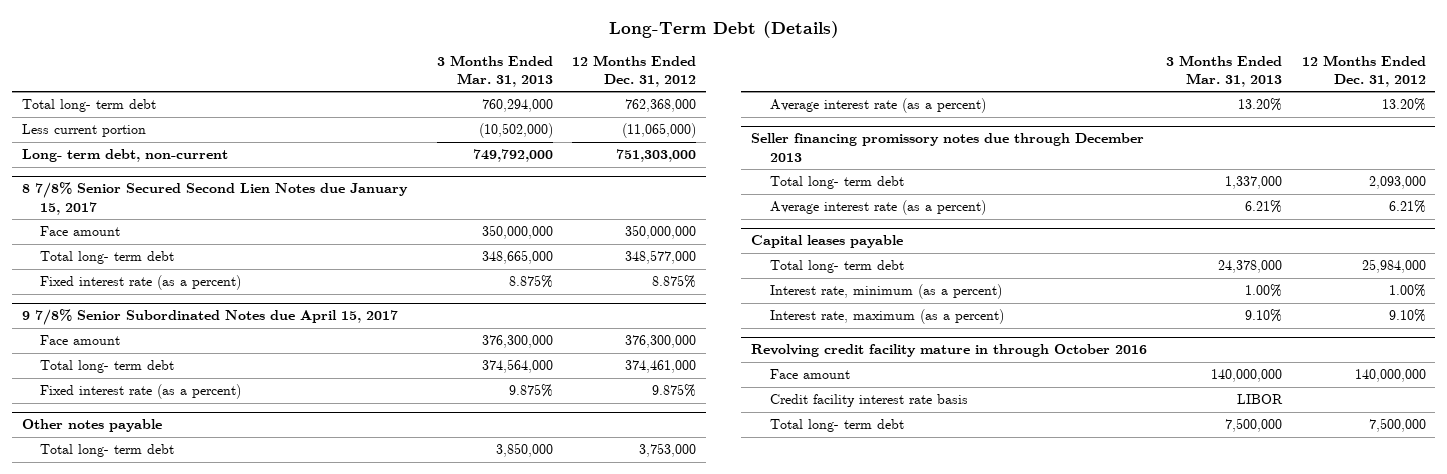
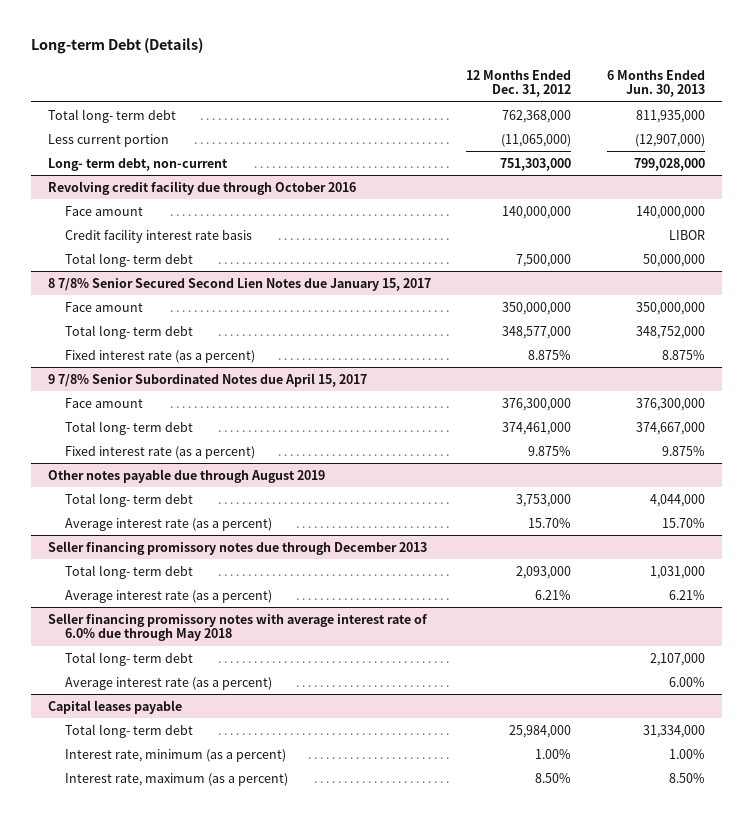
- Long-Term Debt (Details)
+ Long-term Debt (Details)
- | 3 Months Ended Mar. 31, 2013 | 12 Months Ended Dec. 31, 2012
+ | 12 Months Ended Dec. 31, 2012 | 6 Months Ended Jun. 30, 2013
+ Revolving credit facility due through October 2016
+ Face amount | 140,000,000 | 140,000,000
+ Credit facility interest rate basis | | LIBOR
+ Total long- term debt | 7,500,000 | 50,000,000
- Other notes payable
+ Other notes payable due through August 2019
- Average interest rate (as a percent) | 13.20% | 13.20%
+ Average interest rate (as a percent) | 15.70% | 15.70%
+ Seller financing promissory notes with average interest rate of 6.0% due through May 2018
+ Total long- term debt | | 2,107,000
+ Average interest rate (as a percent) | | 6.00%
@ Capital leases payable
- Interest rate, maximum (as a percent) | 9.10% | 9.10%
- Revolving credit facility mature in through October 2016
- Face amount | 140,000,000 | 140,000,000
- Credit facility interest rate basis | LIBOR |
- Total long- term debt | 7,500,000 | 7,500,000
@ Capital leases payable
+ Interest rate, maximum (as a percent) | 8.50% | 8.50%

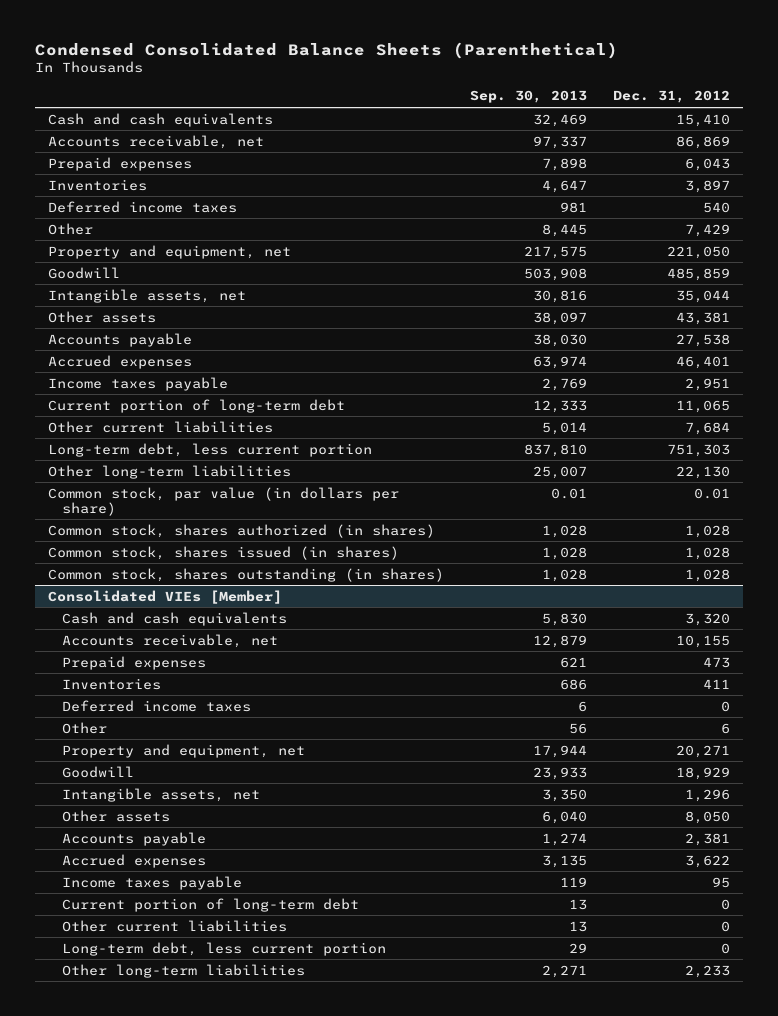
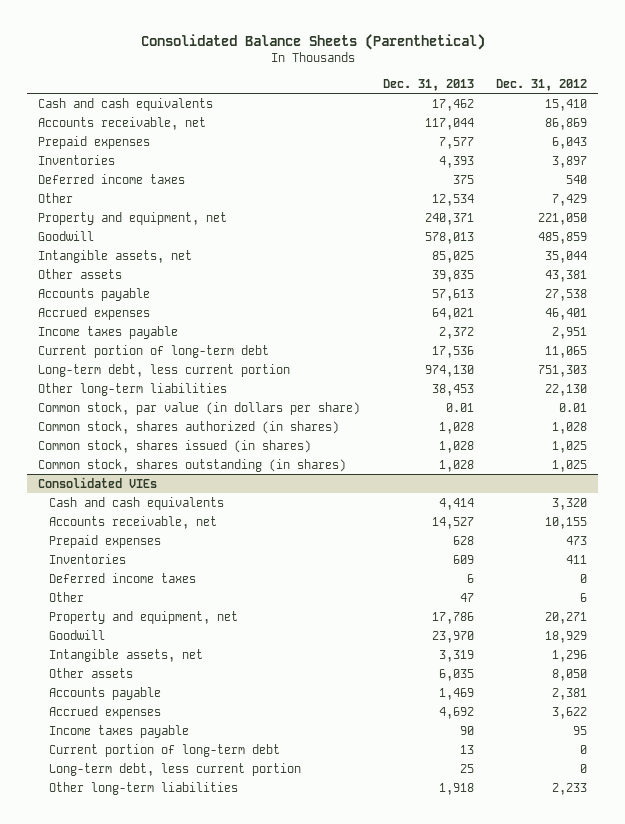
- Condensed Consolidated Balance Sheets (Parenthetical)
+ Consolidated Balance Sheets (Parenthetical)
- | Sep. 30, 2013 | Dec. 31, 2012
+ | Dec. 31, 2013 | Dec. 31, 2012
- Other current liabilities | 5,014 | 7,684
- Common stock, shares issued (in shares) | 1,028 | 1,028
- Common stock, shares outstanding (in shares) | 1,028 | 1,028
- Consolidated VIEs [Member]
+ Common stock, shares issued (in shares) | 1,028 | 1,025
+ Common stock, shares outstanding (in shares) | 1,028 | 1,025
+ Consolidated VIEs
- Other current liabilities | 13 | 0

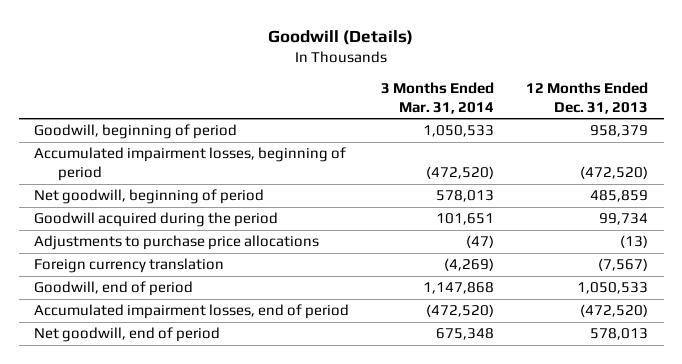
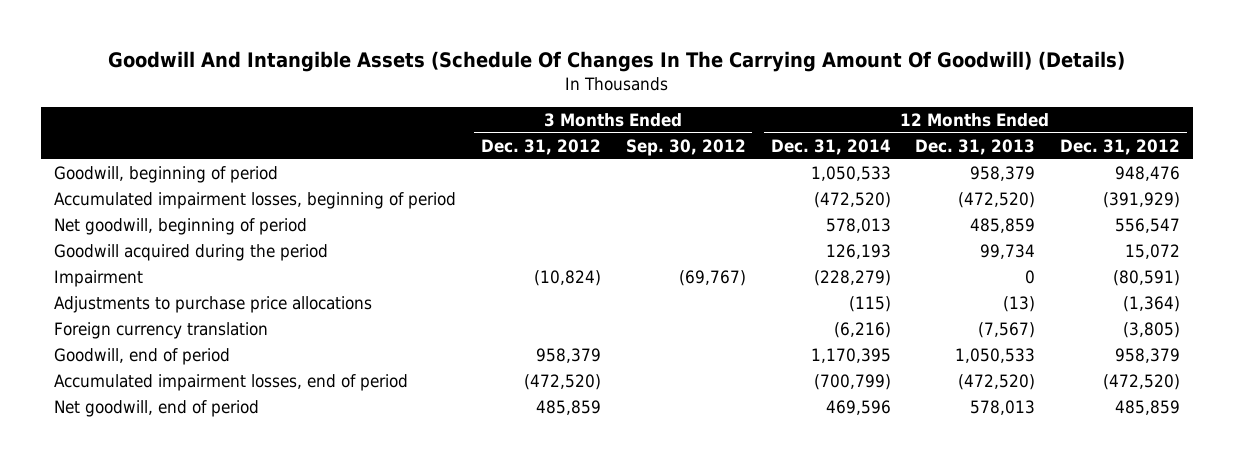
- Goodwill (Details)
+ Goodwill And Intangible Assets (Schedule Of Changes In The Carrying Amount Of Goodwill) (Details)
- | 3 Months Ended Mar. 31, 2014 | 12 Months Ended Dec. 31, 2013
+ | 3 Months Ended Dec. 31, 2012 | 3 Months Ended Sep. 30, 2012 | 12 Months Ended Dec. 31, 2014 | 12 Months Ended Dec. 31, 2013 | 12 Months Ended Dec. 31, 2012
+ Impairment | (10,824) | (69,767) | (228,279) | 0 | (80,591)

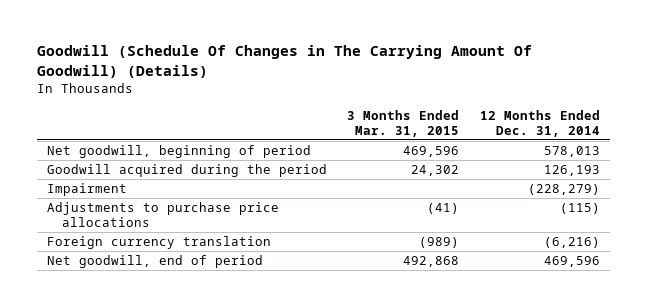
- Goodwill And Intangible Assets (Schedule Of Changes In The Carrying Amount Of Goodwill) (Details)
+ Goodwill (Schedule Of Changes in The Carrying Amount Of Goodwill) (Details)
- | 3 Months Ended Dec. 31, 2012 | 3 Months Ended Sep. 30, 2012 | 12 Months Ended Dec. 31, 2014 | 12 Months Ended Dec. 31, 2013 | 12 Months Ended Dec. 31, 2012
+ | 3 Months Ended Mar. 31, 2015 | 12 Months Ended Dec. 31, 2014
- Goodwill, beginning of period | | | 1,050,533 | 958,379 | 948,476
- Accumulated impairment losses, beginning of period | | | (472,520) | (472,520) | (391,929)
- Goodwill, end of period | 958,379 | | 1,170,395 | 1,050,533 | 958,379
- Accumulated impairment losses, end of period | (472,520) | | (700,799) | (472,520) | (472,520)

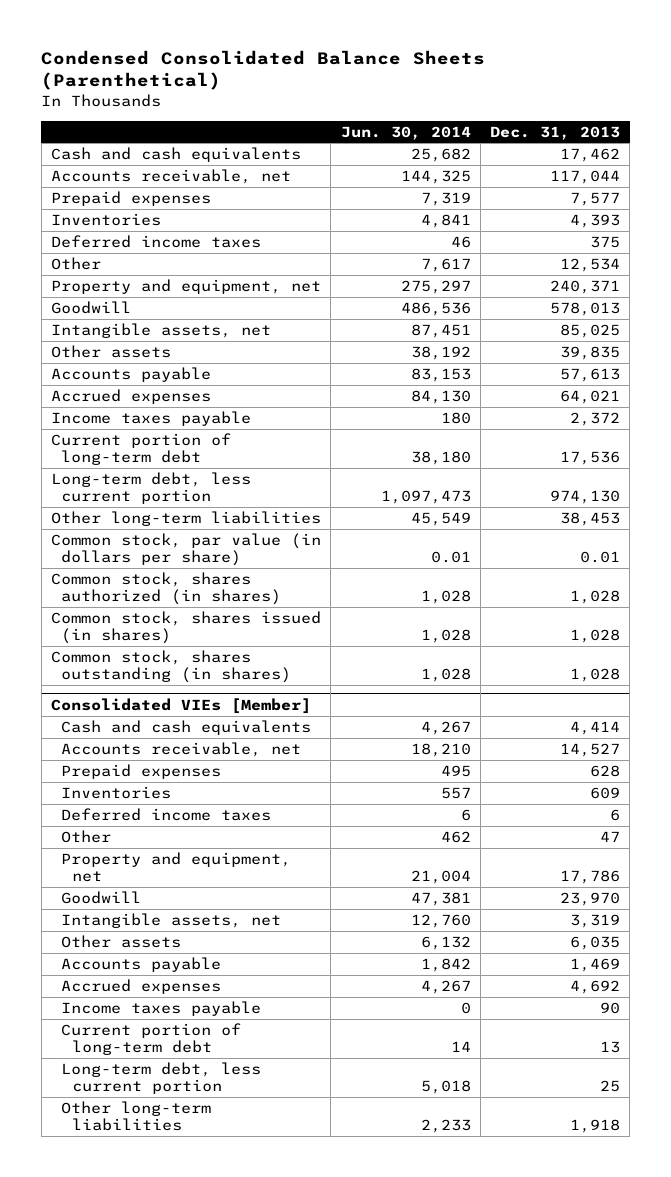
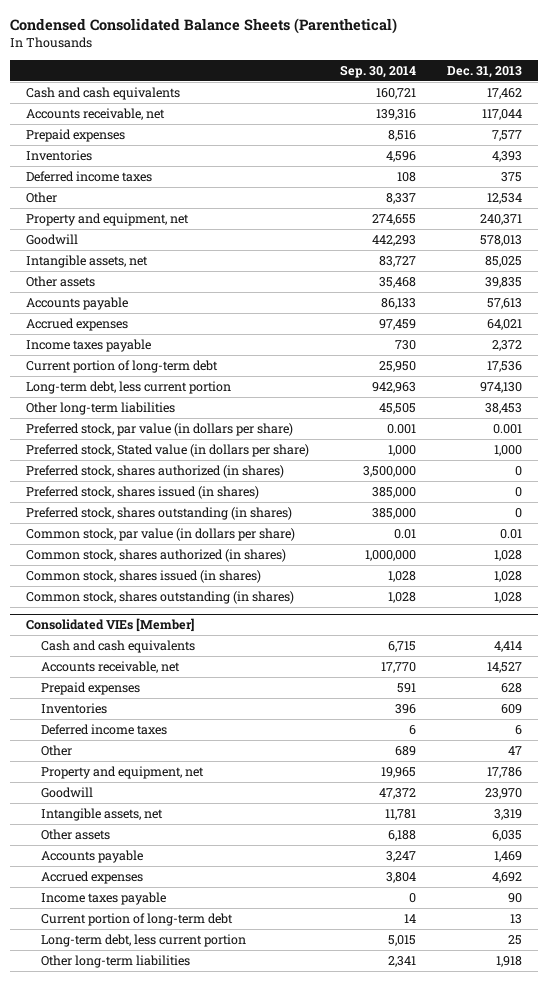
- | Jun. 30, 2014 | Dec. 31, 2013
+ | Sep. 30, 2014 | Dec. 31, 2013
+ Preferred stock, par value (in dollars per share) | 0.001 | 0.001
+ Preferred stock, Stated value (in dollars per share) | 1,000 | 1,000
+ Preferred stock, shares authorized (in shares) | 3,500,000 | 0
+ Preferred stock, shares issued (in shares) | 385,000 | 0
+ Preferred stock, shares outstanding (in shares) | 385,000 | 0

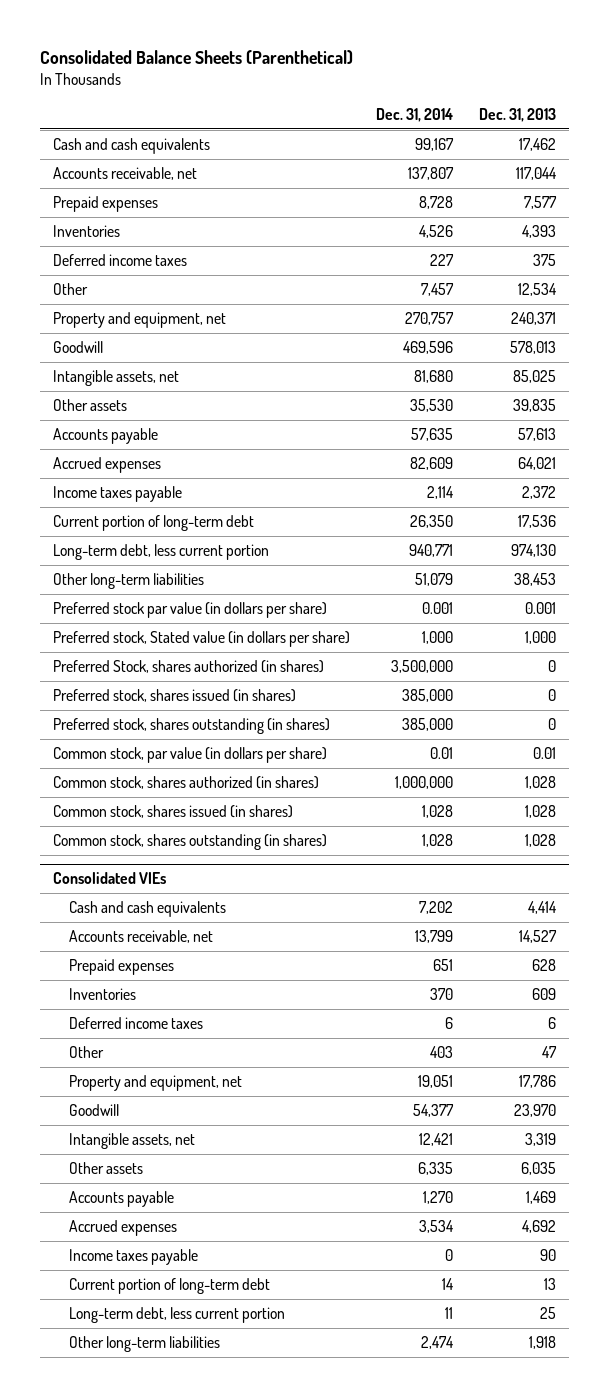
- Condensed Consolidated Balance Sheets (Parenthetical)
+ Consolidated Balance Sheets (Parenthetical)
- | Sep. 30, 2014 | Dec. 31, 2013
+ | Dec. 31, 2014 | Dec. 31, 2013
- Preferred stock, par value (in dollars per share) | 0.001 | 0.001
+ Preferred stock par value (in dollars per share) | 0.001 | 0.001
- Preferred stock, shares authorized (in shares) | 3,500,000 | 0
+ Preferred Stock, shares authorized (in shares) | 3,500,000 | 0
- Consolidated VIEs [Member]
+ Consolidated VIEs

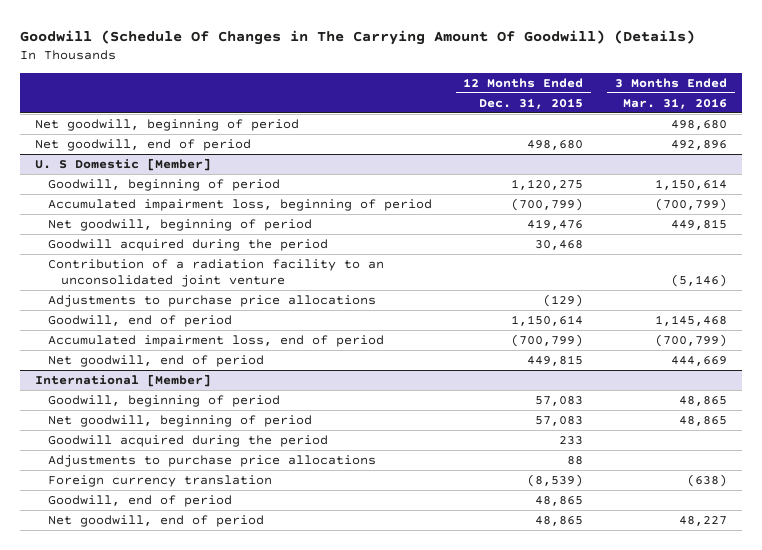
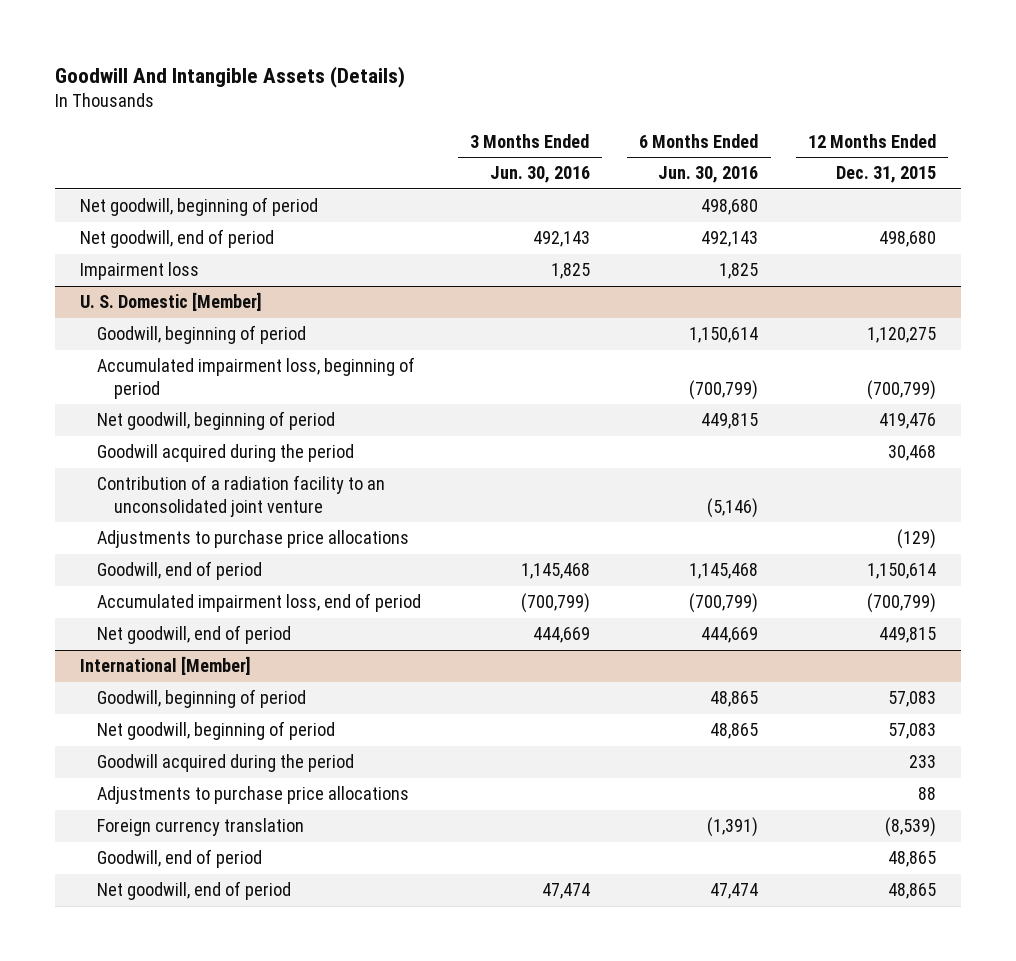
- Goodwill (Schedule Of Changes in The Carrying Amount Of Goodwill) (Details)
+ Goodwill And Intangible Assets (Details)
- | 12 Months Ended Dec. 31, 2015 | 3 Months Ended Mar. 31, 2016
+ | 3 Months Ended Jun. 30, 2016 | 6 Months Ended Jun. 30, 2016 | 12 Months Ended Dec. 31, 2015
- U. S Domestic [Member]
+ Impairment loss | 1,825 | 1,825 |
+ U. S. Domestic [Member]

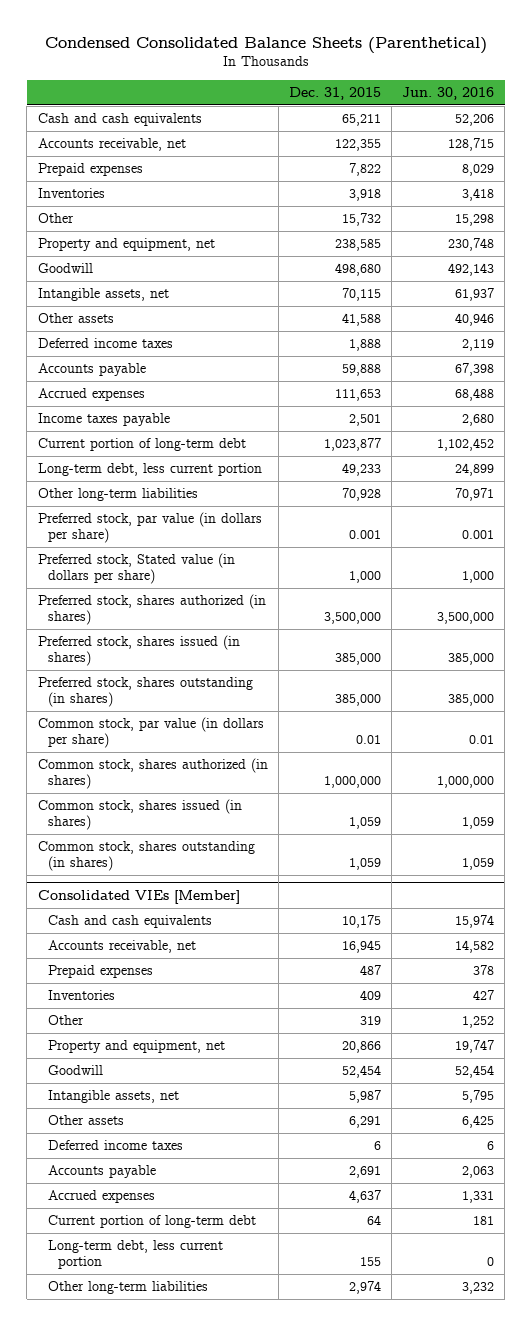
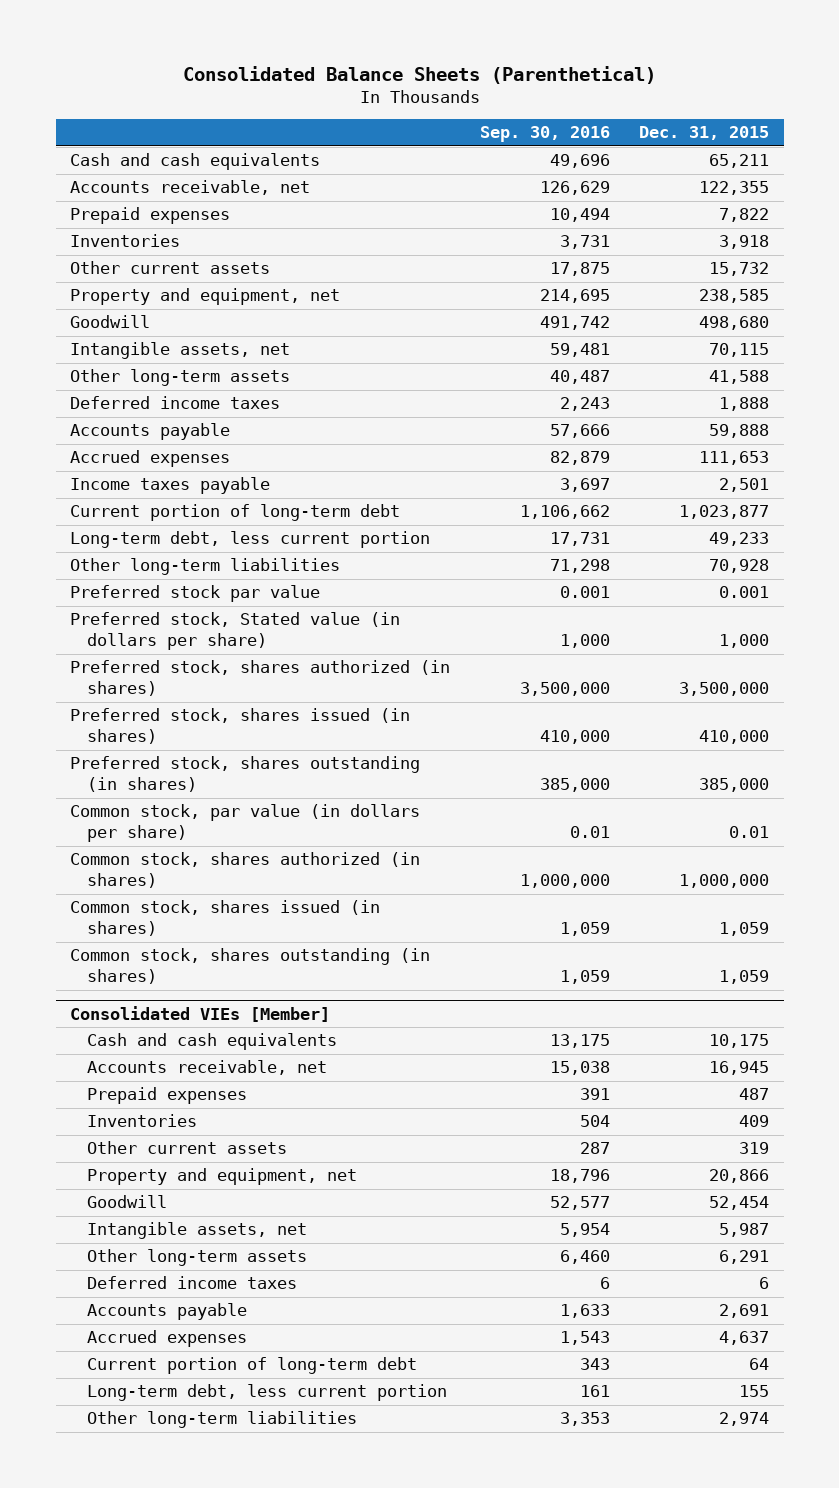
- Condensed Consolidated Balance Sheets (Parenthetical)
+ Consolidated Balance Sheets (Parenthetical)
- | Dec. 31, 2015 | Jun. 30, 2016
+ | Sep. 30, 2016 | Dec. 31, 2015
- Other | 15,732 | 15,298
+ Other current assets | 17,875 | 15,732
- Other assets | 41,588 | 40,946
+ Other long-term assets | 40,487 | 41,588
- Preferred stock, par value (in dollars per share) | 0.001 | 0.001
+ Preferred stock par value | 0.001 | 0.001
- Preferred stock, shares issued (in shares) | 385,000 | 385,000
+ Preferred stock, shares issued (in shares) | 410,000 | 410,000
@ Consolidated VIEs [Member]
- Other | 319 | 1,252
+ Other current assets | 287 | 319
- Other assets | 6,291 | 6,425
+ Other long-term assets | 6,460 | 6,291

